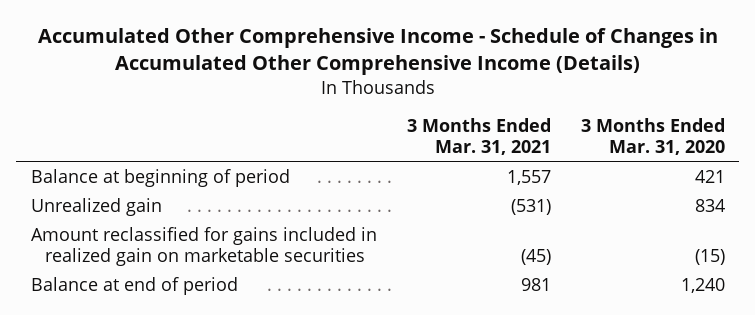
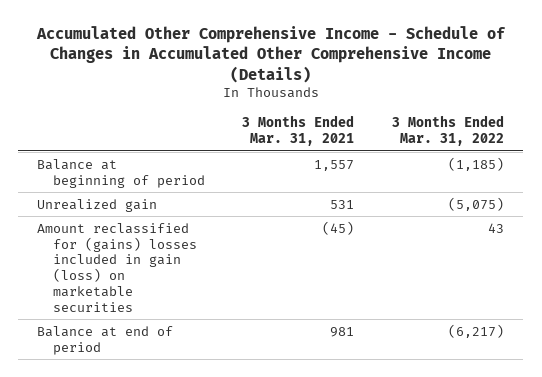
- | 3 Months Ended Mar. 31, 2021 | 3 Months Ended Mar. 31, 2020
+ | 3 Months Ended Mar. 31, 2021 | 3 Months Ended Mar. 31, 2022
- Unrealized gain | (531) | 834
- Amount reclassified for gains included in realized gain on marketable securities | (45) | (15)
+ Unrealized gain | 531 | (5,075)
+ Amount reclassified for (gains) losses included in gain (loss) on marketable securities | (45) | 43

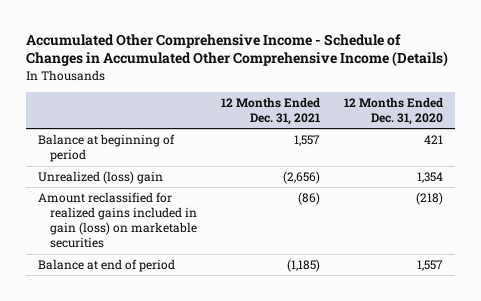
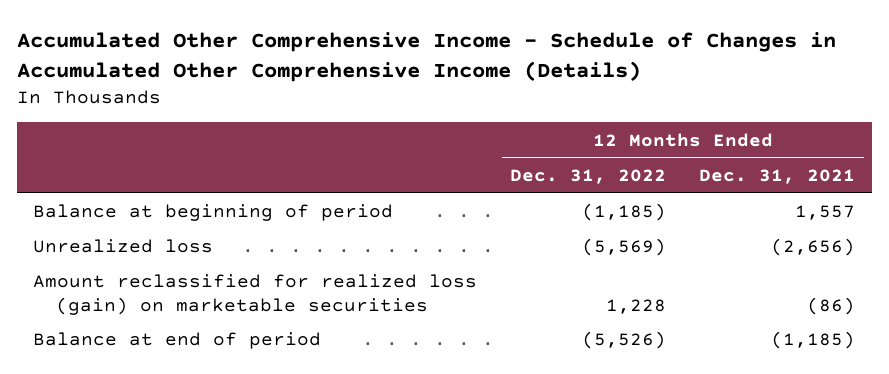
- | 12 Months Ended Dec. 31, 2021 | 12 Months Ended Dec. 31, 2020
+ | 12 Months Ended Dec. 31, 2022 | 12 Months Ended Dec. 31, 2021
- Unrealized (loss) gain | (2,656) | 1,354
- Amount reclassified for realized gains included in gain (loss) on marketable securities | (86) | (218)
+ Unrealized loss | (5,569) | (2,656)
+ Amount reclassified for realized loss (gain) on marketable securities | 1,228 | (86)

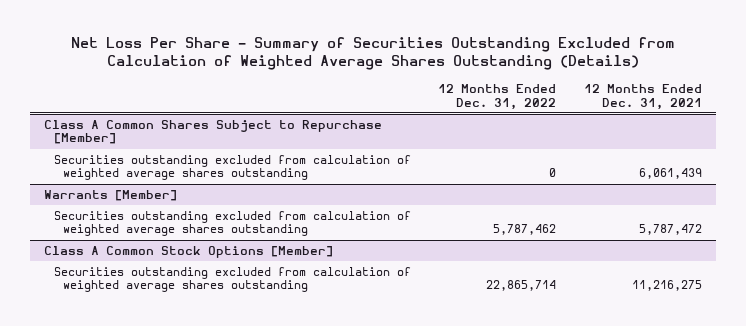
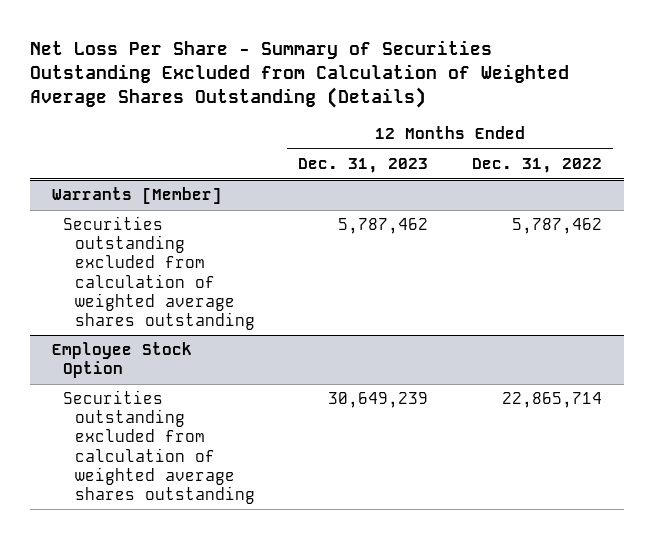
- | 12 Months Ended Dec. 31, 2022 | 12 Months Ended Dec. 31, 2021
+ | 12 Months Ended Dec. 31, 2023 | 12 Months Ended Dec. 31, 2022
- Class A Common Shares Subject to Repurchase [Member]
- Securities outstanding excluded from calculation of weighted average shares outstanding | 0 | 6,061,439
- Class A Common Stock Options [Member]
+ Employee Stock Option

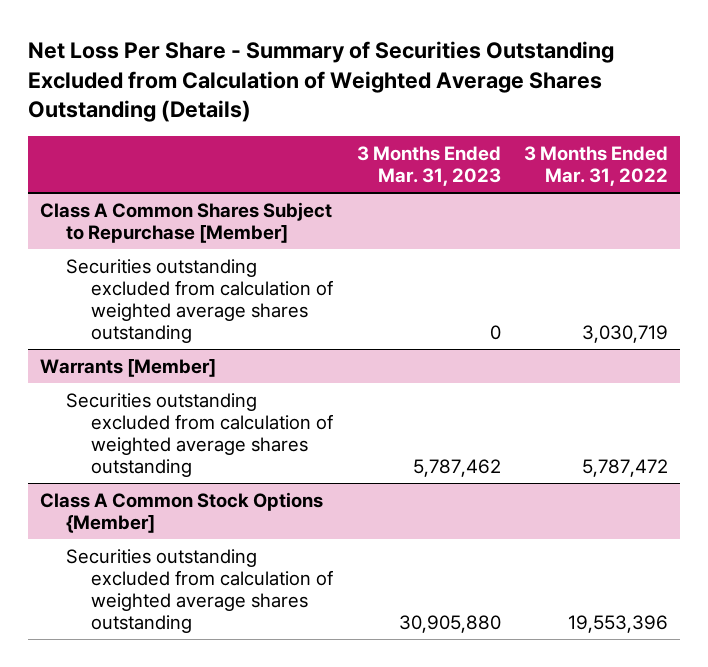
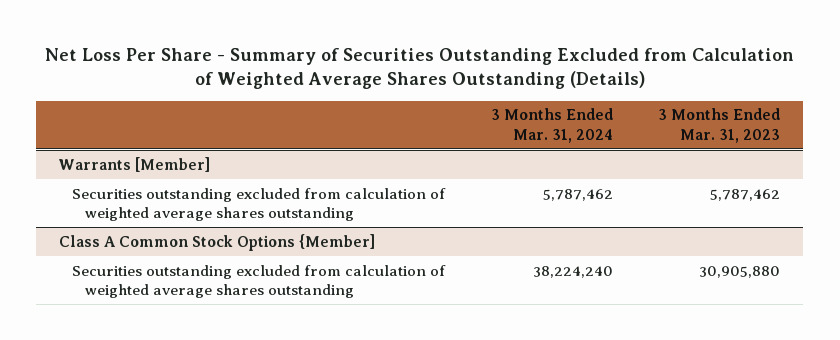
- | 3 Months Ended Mar. 31, 2023 | 3 Months Ended Mar. 31, 2022
+ | 3 Months Ended Mar. 31, 2024 | 3 Months Ended Mar. 31, 2023
- Class A Common Shares Subject to Repurchase [Member]
- Securities outstanding excluded from calculation of weighted average shares outstanding | 0 | 3,030,719

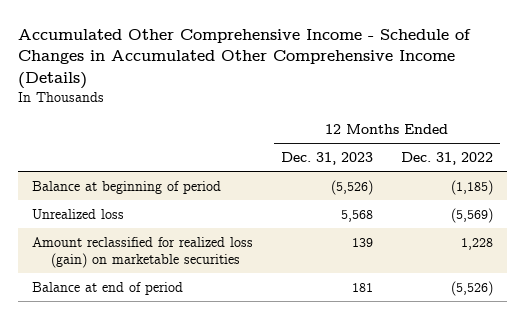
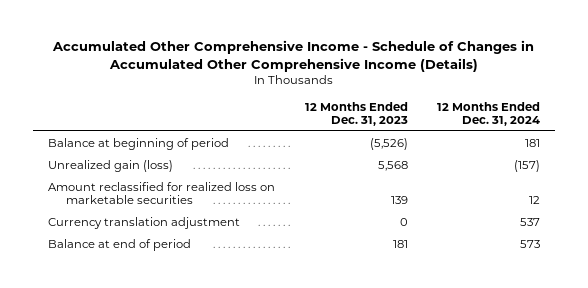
- | 12 Months Ended Dec. 31, 2023 | 12 Months Ended Dec. 31, 2022
+ | 12 Months Ended Dec. 31, 2023 | 12 Months Ended Dec. 31, 2024
- Unrealized loss | 5,568 | (5,569)
- Amount reclassified for realized loss (gain) on marketable securities | 139 | 1,228
+ Unrealized gain (loss) | 5,568 | (157)
+ Amount reclassified for realized loss on marketable securities | 139 | 12
+ Currency translation adjustment | 0 | 537

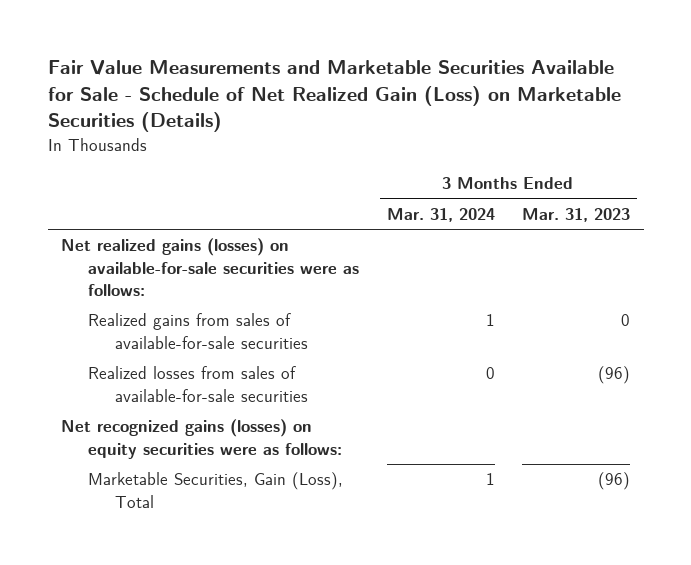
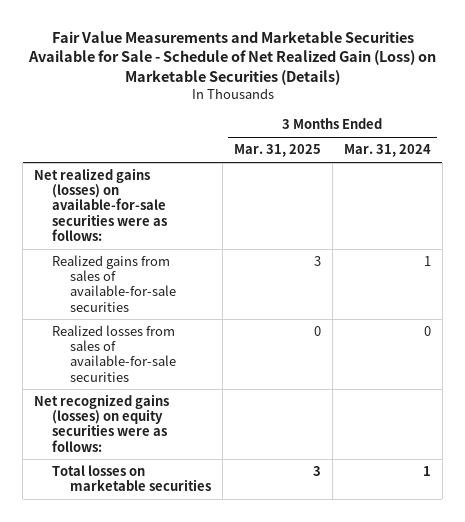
- | 3 Months Ended Mar. 31, 2024 | 3 Months Ended Mar. 31, 2023
+ | 3 Months Ended Mar. 31, 2025 | 3 Months Ended Mar. 31, 2024
- Marketable Securities, Gain (Loss), Total | 1 | (96)
+ Total losses on marketable securities | 3 | 1

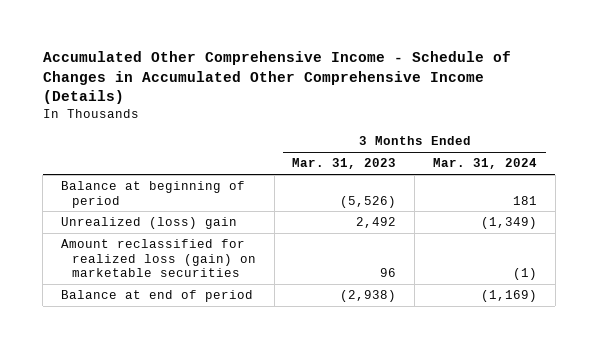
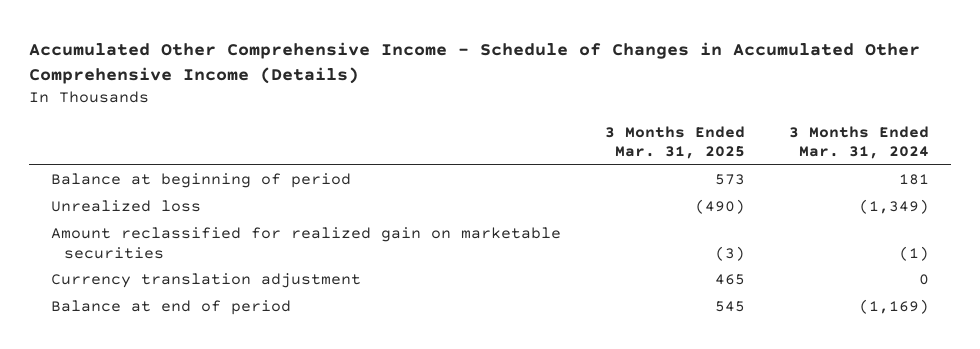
- | 3 Months Ended Mar. 31, 2023 | 3 Months Ended Mar. 31, 2024
+ | 3 Months Ended Mar. 31, 2025 | 3 Months Ended Mar. 31, 2024
- Unrealized (loss) gain | 2,492 | (1,349)
- Amount reclassified for realized loss (gain) on marketable securities | 96 | (1)
+ Unrealized loss | (490) | (1,349)
+ Amount reclassified for realized gain on marketable securities | (3) | (1)
+ Currency translation adjustment | 465 | 0

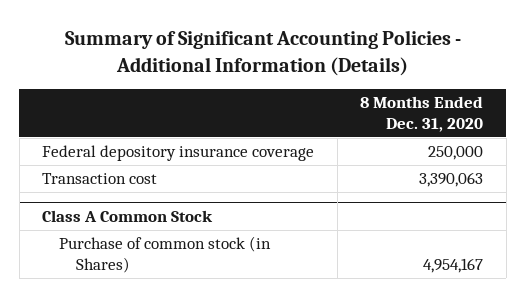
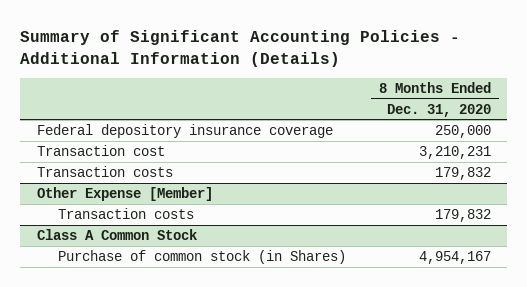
- Transaction cost | 3,390,063
+ Transaction cost | 3,210,231
+ Transaction costs | 179,832
+ Other Expense [Member]
+ Transaction costs | 179,832

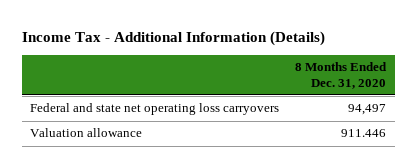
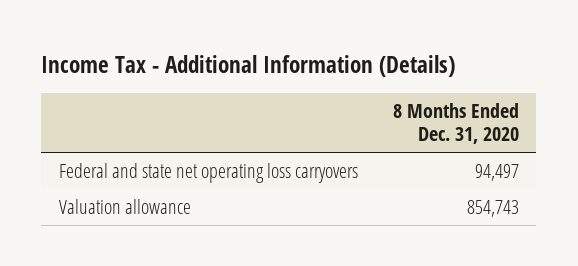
- Valuation allowance | 911.446
+ Valuation allowance | 854,743

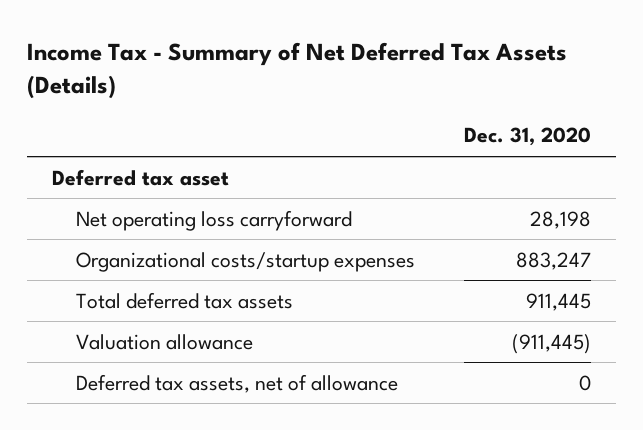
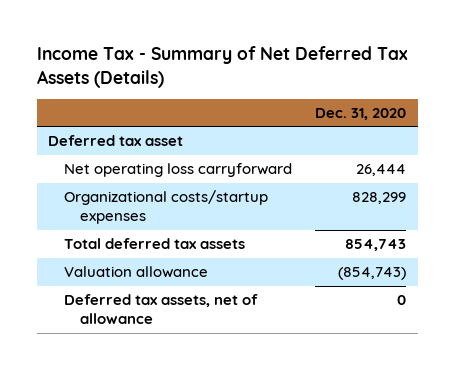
- Net operating loss carryforward | 28,198
- Organizational costs/startup expenses | 883,247
- Total deferred tax assets | 911,445
- Valuation allowance | (911,445)
+ Net operating loss carryforward | 26,444
+ Organizational costs/startup expenses | 828,299
+ Total deferred tax assets | 854,743
+ Valuation allowance | (854,743)

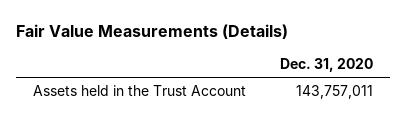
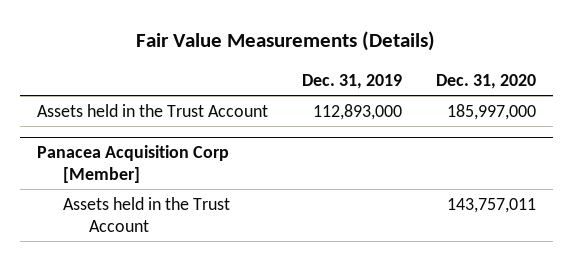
- | Dec. 31, 2020
+ | Dec. 31, 2019 | Dec. 31, 2020
+ Assets held in the Trust Account | 112,893,000 | 185,997,000
+ Panacea Acquisition Corp [Member]

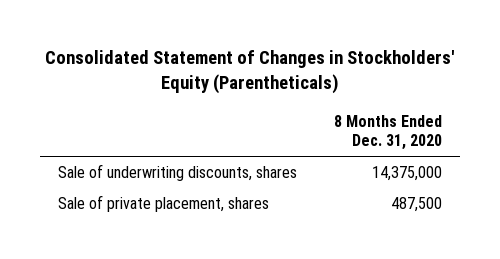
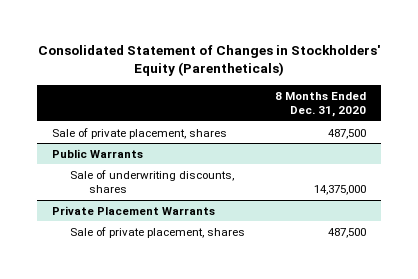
+ Sale of private placement, shares | 487,500
+ Public Warrants
+ Private Placement Warrants

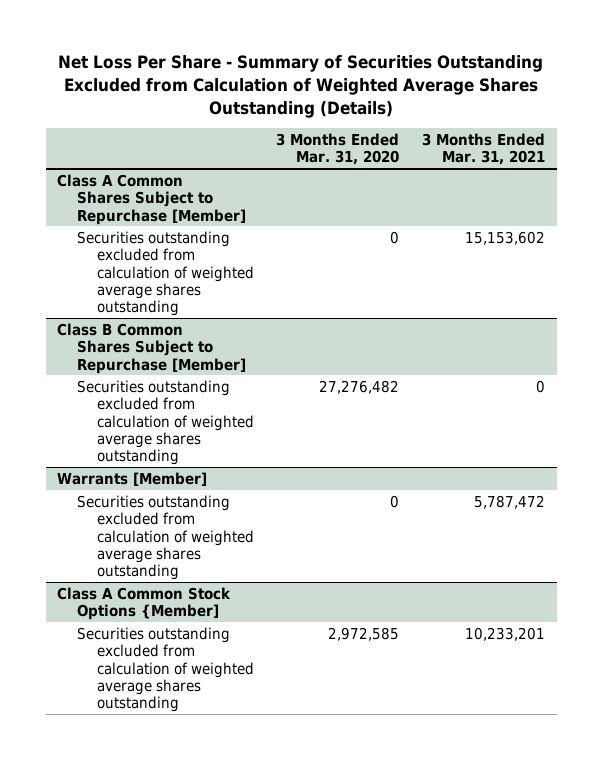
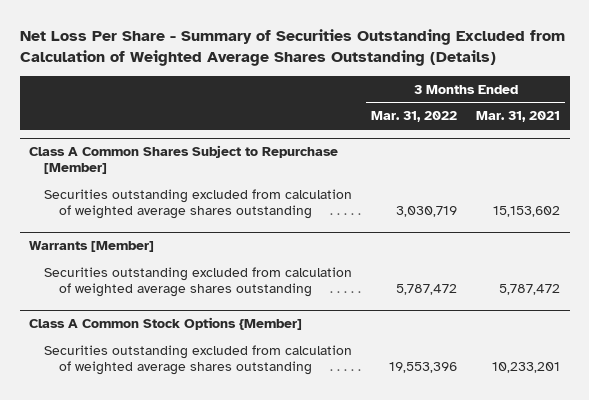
- | 3 Months Ended Mar. 31, 2020 | 3 Months Ended Mar. 31, 2021
+ | 3 Months Ended Mar. 31, 2022 | 3 Months Ended Mar. 31, 2021
- Class B Common Shares Subject to Repurchase [Member]
- Securities outstanding excluded from calculation of weighted average shares outstanding | 27,276,482 | 0

